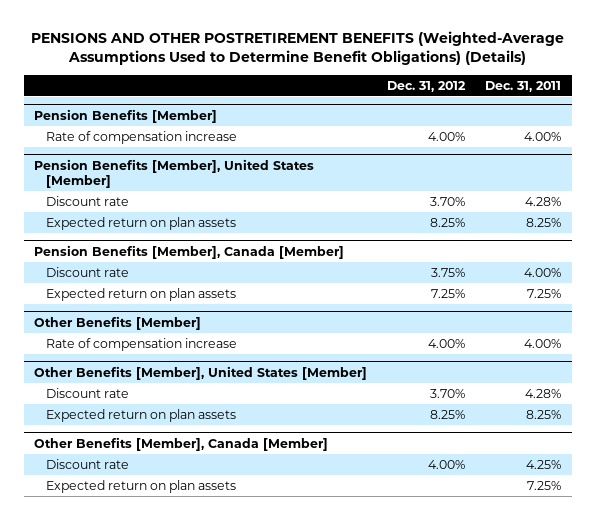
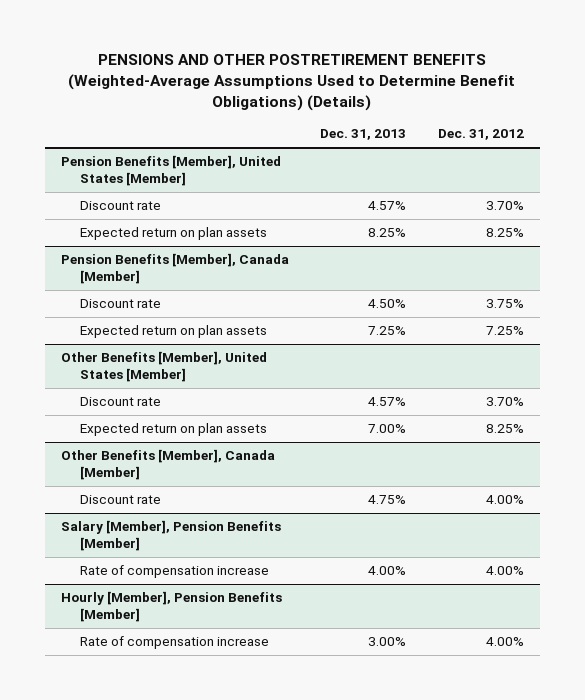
- | Dec. 31, 2012 | Dec. 31, 2011
+ | Dec. 31, 2013 | Dec. 31, 2012
- Pension Benefits [Member]
- Rate of compensation increase | 4.00% | 4.00%
- Other Benefits [Member]
- Rate of compensation increase | 4.00% | 4.00%
@ Other Benefits [Member], Canada [Member]
- Expected return on plan assets | | 7.25%
+ Salary [Member], Pension Benefits [Member]
+ Rate of compensation increase | 4.00% | 4.00%
+ Hourly [Member], Pension Benefits [Member]
+ Rate of compensation increase | 3.00% | 4.00%

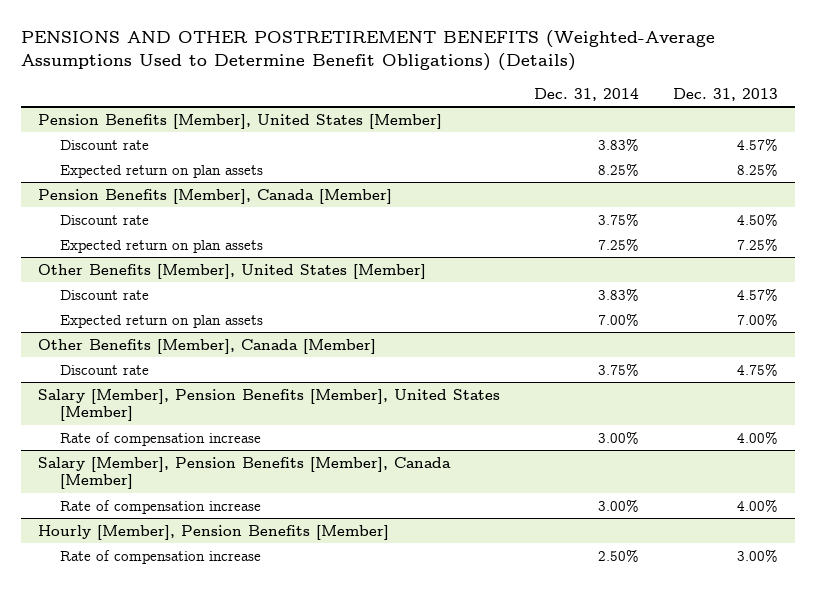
- | Dec. 31, 2013 | Dec. 31, 2012
+ | Dec. 31, 2014 | Dec. 31, 2013
- Salary [Member], Pension Benefits [Member]
+ Salary [Member], Pension Benefits [Member], United States [Member]
+ Salary [Member], Pension Benefits [Member], Canada [Member]
+ Rate of compensation increase | 3.00% | 4.00%

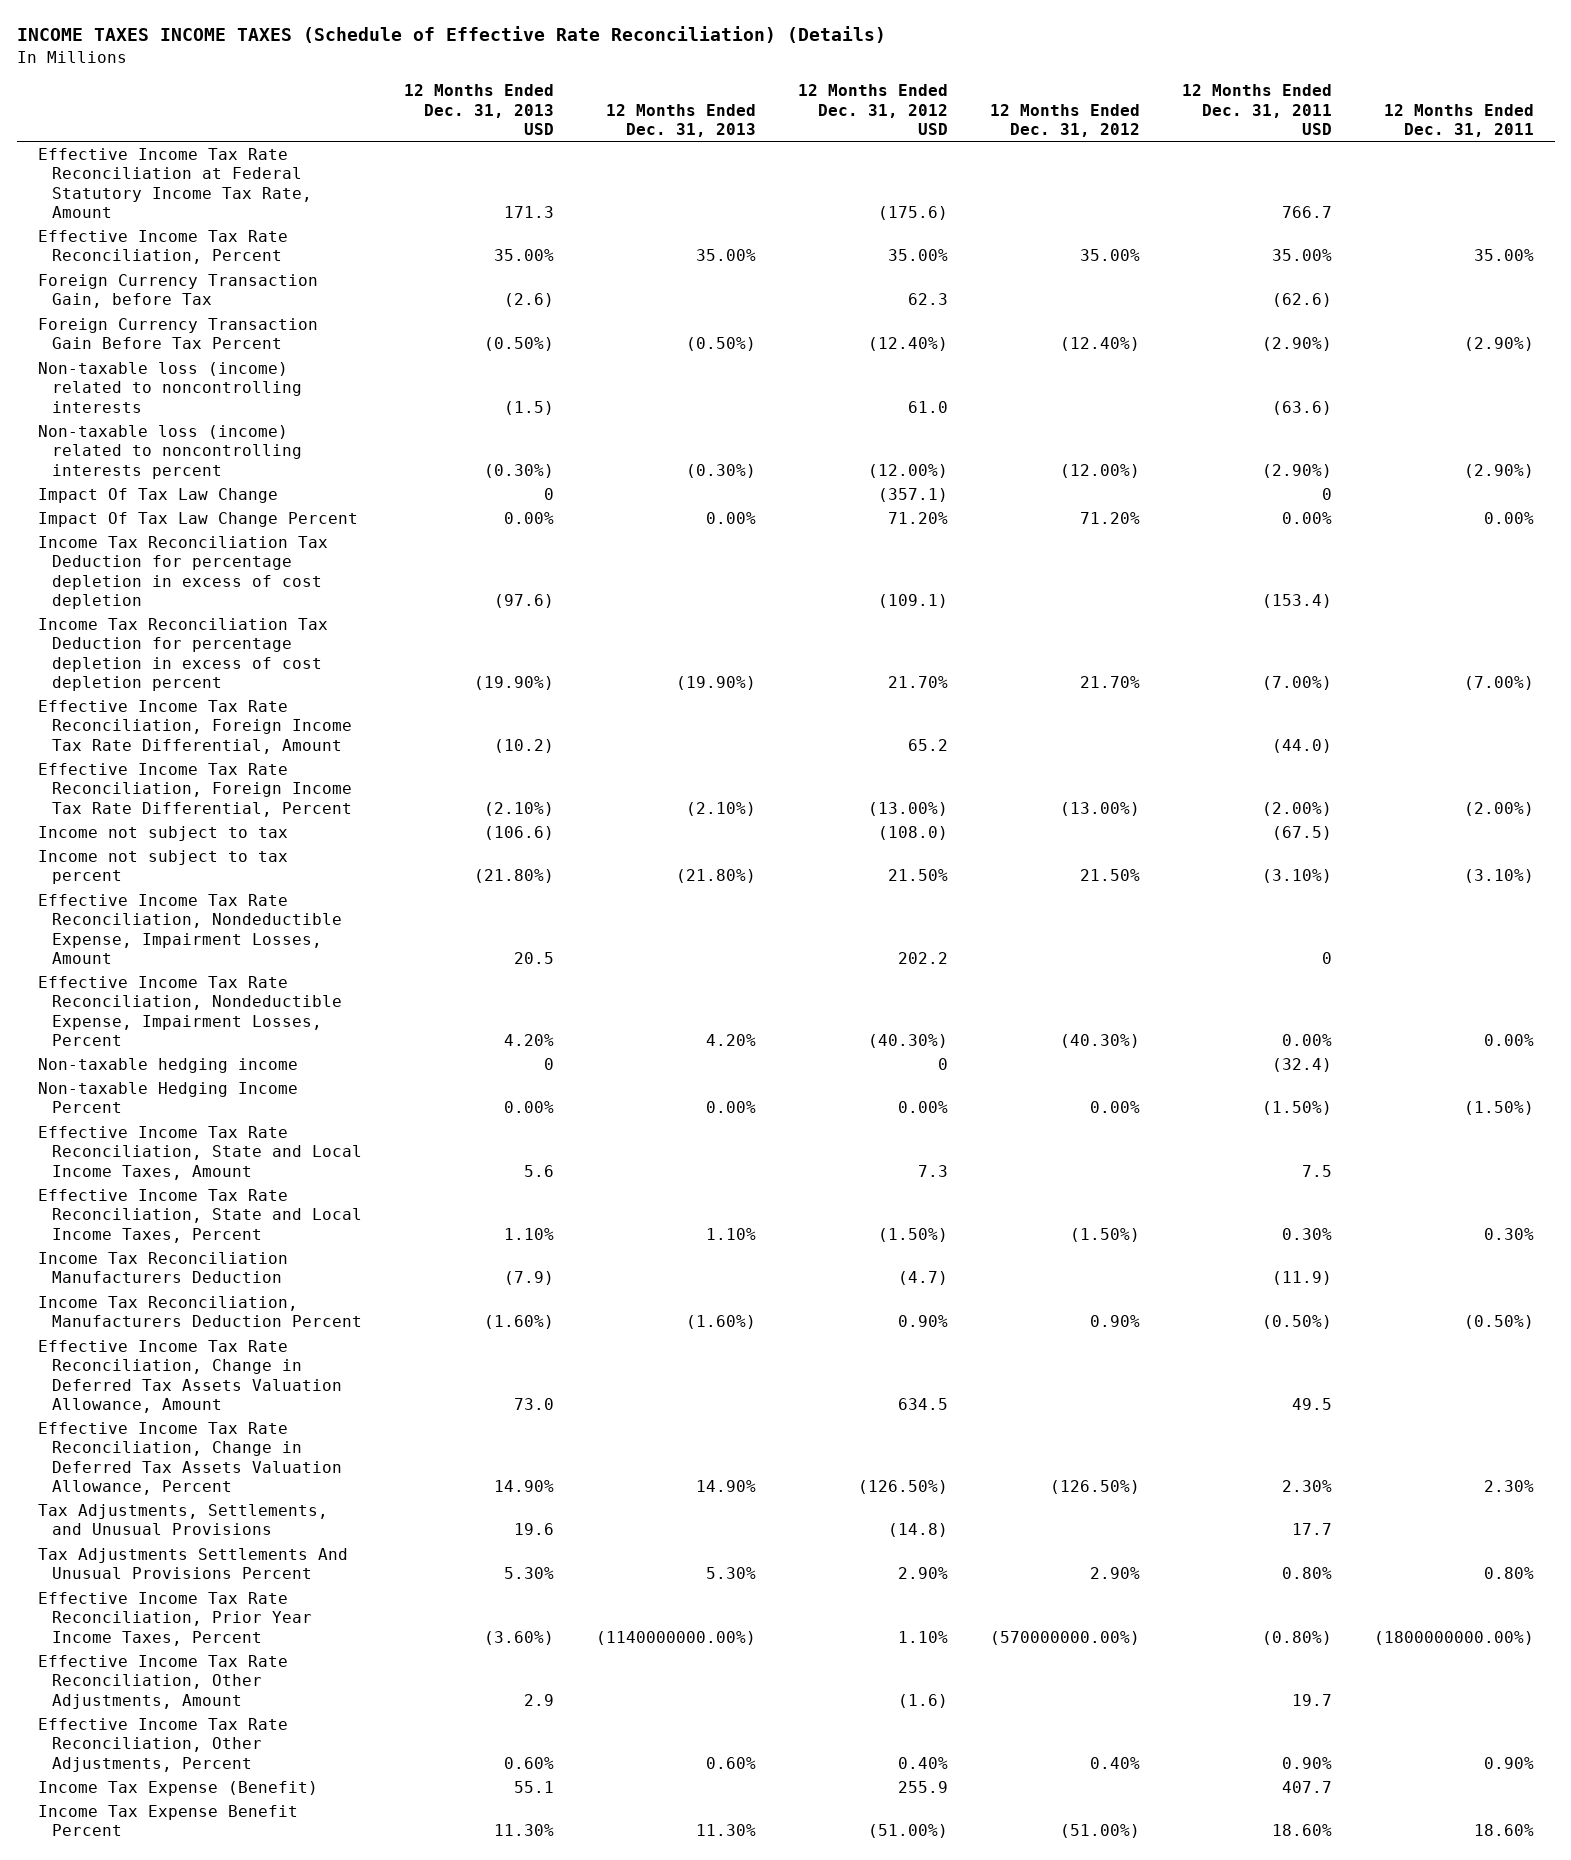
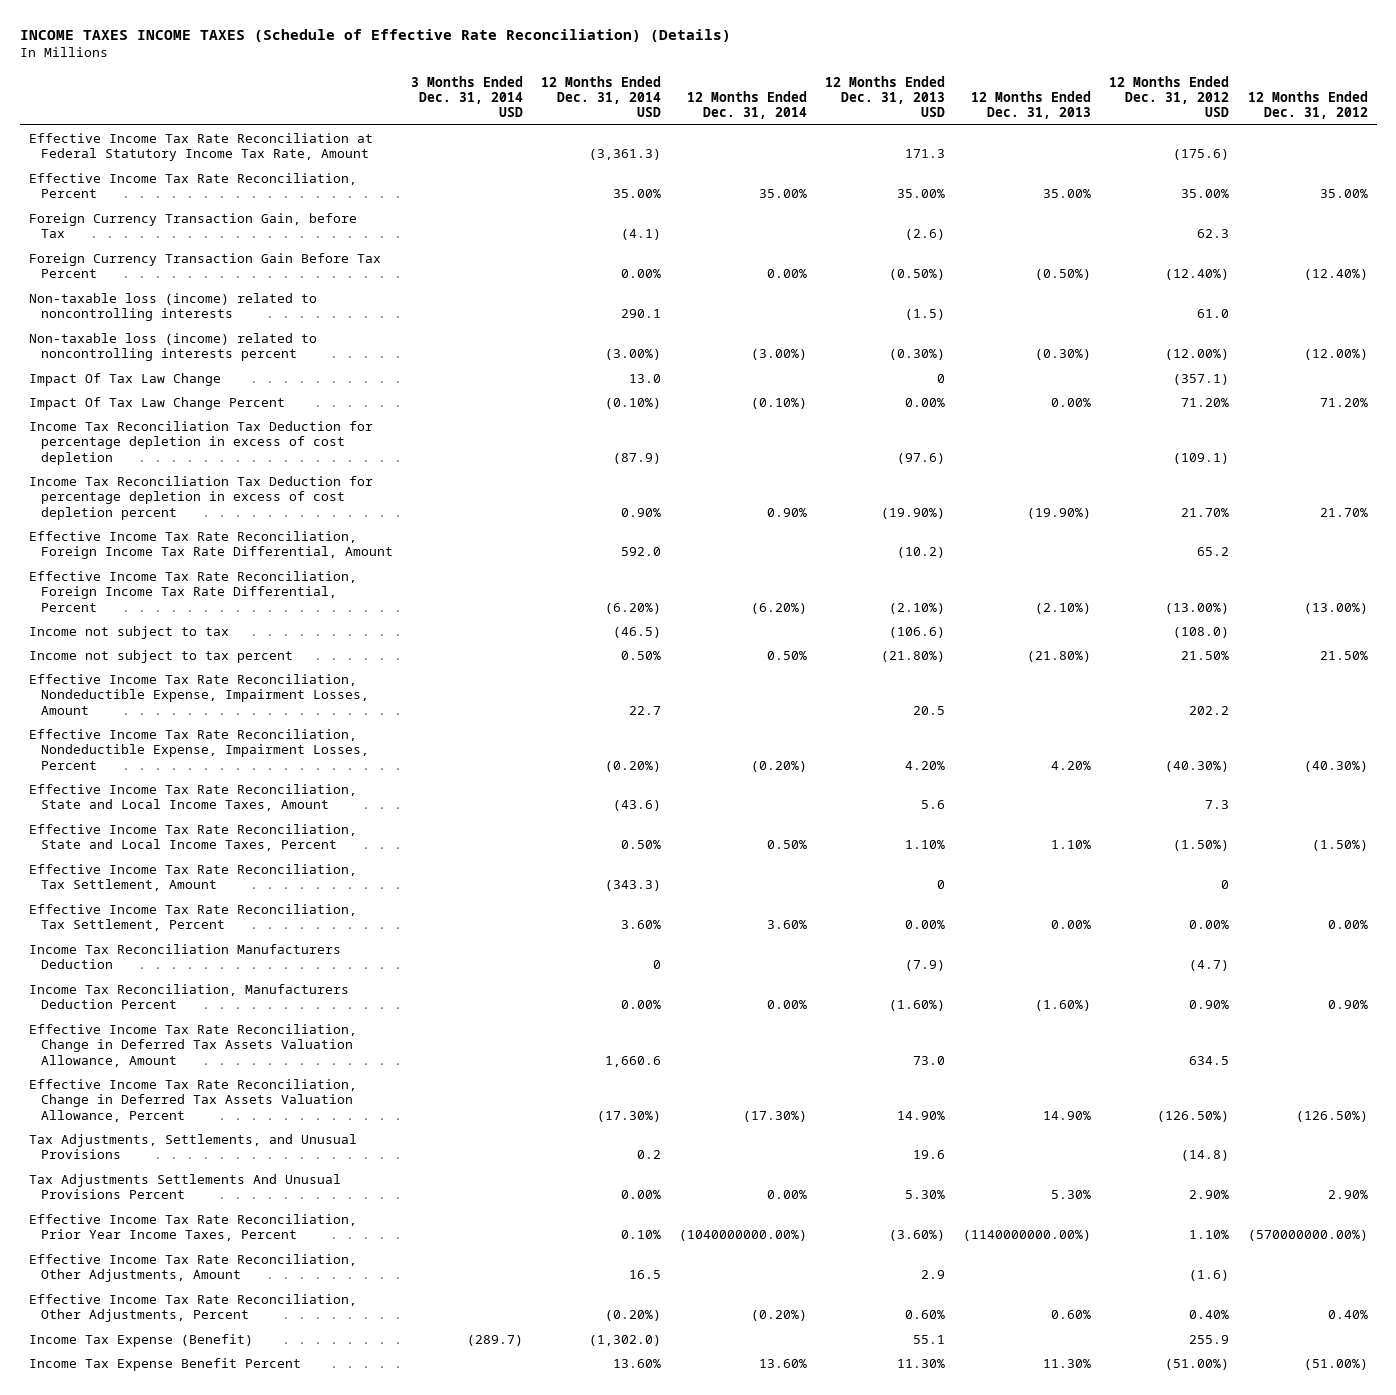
- | 12 Months Ended Dec. 31, 2013 USD | 12 Months Ended Dec. 31, 2013 | 12 Months Ended Dec. 31, 2012 USD | 12 Months Ended Dec. 31, 2012 | 12 Months Ended Dec. 31, 2011 USD | 12 Months Ended Dec. 31, 2011
+ | 3 Months Ended Dec. 31, 2014 USD | 12 Months Ended Dec. 31, 2014 USD | 12 Months Ended Dec. 31, 2014 | 12 Months Ended Dec. 31, 2013 USD | 12 Months Ended Dec. 31, 2013 | 12 Months Ended Dec. 31, 2012 USD | 12 Months Ended Dec. 31, 2012
- Non-taxable hedging income | 0 | | 0 | | (32.4) |
- Non-taxable Hedging Income Percent | 0.00% | 0.00% | 0.00% | 0.00% | (1.50%) | (1.50%)
+ Effective Income Tax Rate Reconciliation, Tax Settlement, Amount | | (343.3) | | 0 | | 0 |
+ Effective Income Tax Rate Reconciliation, Tax Settlement, Percent | | 3.60% | 3.60% | 0.00% | 0.00% | 0.00% | 0.00%

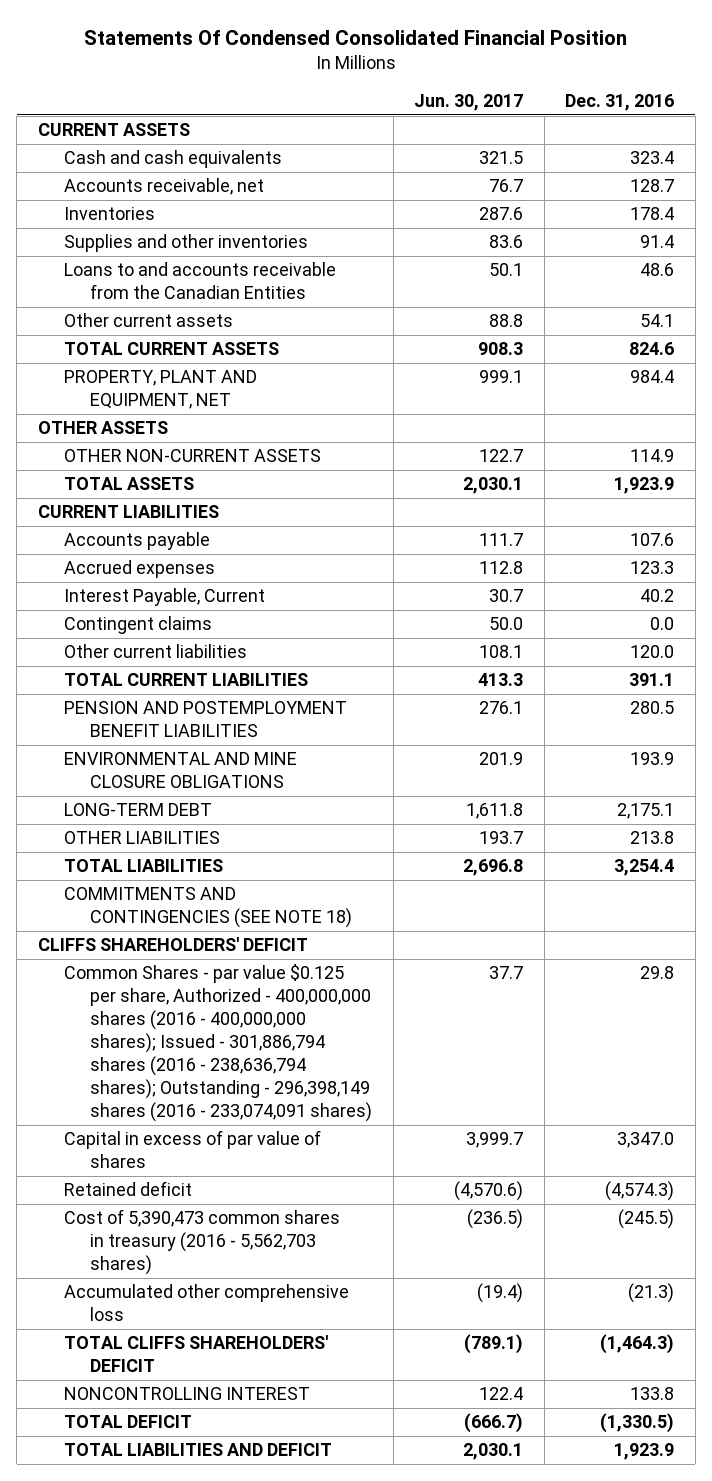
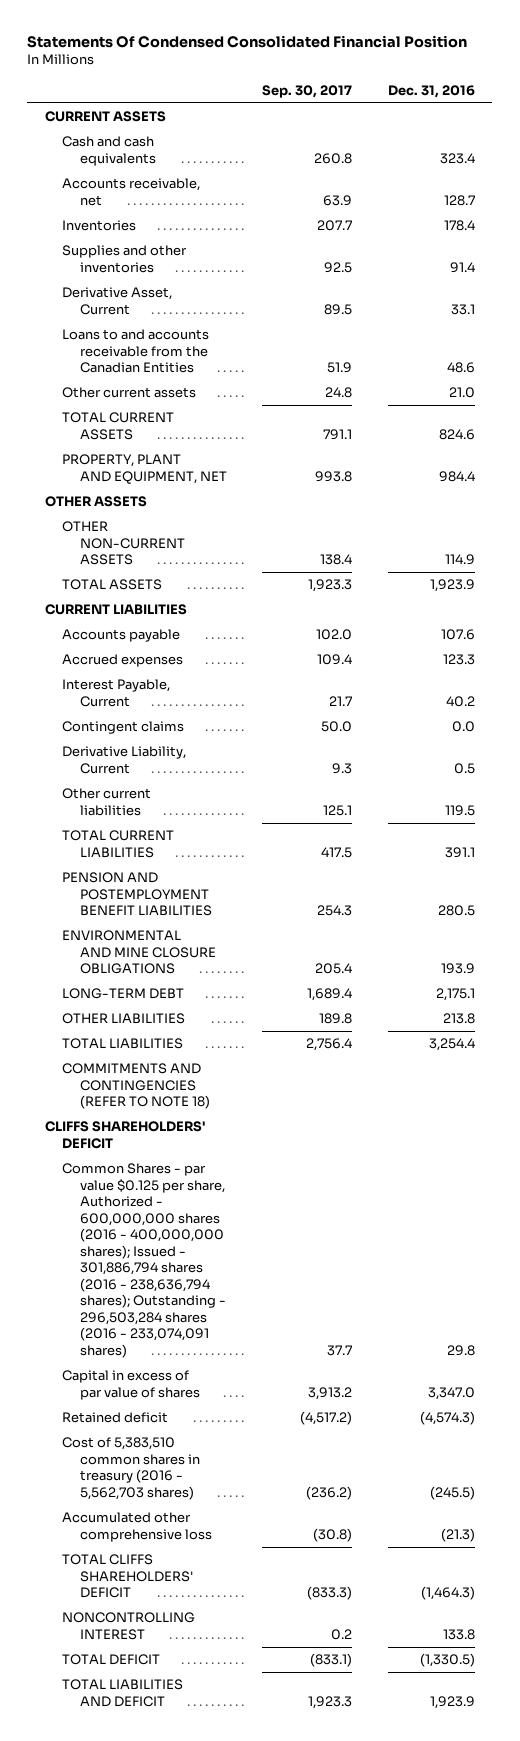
- | Jun. 30, 2017 | Dec. 31, 2016
+ | Sep. 30, 2017 | Dec. 31, 2016
+ Derivative Asset, Current | 89.5 | 33.1
- Other current assets | 88.8 | 54.1
+ Other current assets | 24.8 | 21.0
- Other current liabilities | 108.1 | 120.0
+ Derivative Liability, Current | 9.3 | 0.5
+ Other current liabilities | 125.1 | 119.5
- COMMITMENTS AND CONTINGENCIES (SEE NOTE 18)
+ COMMITMENTS AND CONTINGENCIES (REFER TO NOTE 18)
- Common Shares - par value $0.125 per share, Authorized - 400,000,000 shares (2016 - 400,000,000 shares); Issued - 301,886,794 shares (2016 - 238,636,794 shares); Outstanding - 296,398,149 shares (2016 - 233,074,091 shares) | 37.7 | 29.8
+ Common Shares - par value $0.125 per share, Authorized - 600,000,000 shares (2016 - 400,000,000 shares); Issued - 301,886,794 shares (2016 - 238,636,794 shares); Outstanding - 296,503,284 shares (2016 - 233,074,091 shares) | 37.7 | 29.8
- Cost of 5,390,473 common shares in treasury (2016 - 5,562,703 shares) | (236.5) | (245.5)
+ Cost of 5,383,510 common shares in treasury (2016 - 5,562,703 shares) | (236.2) | (245.5)

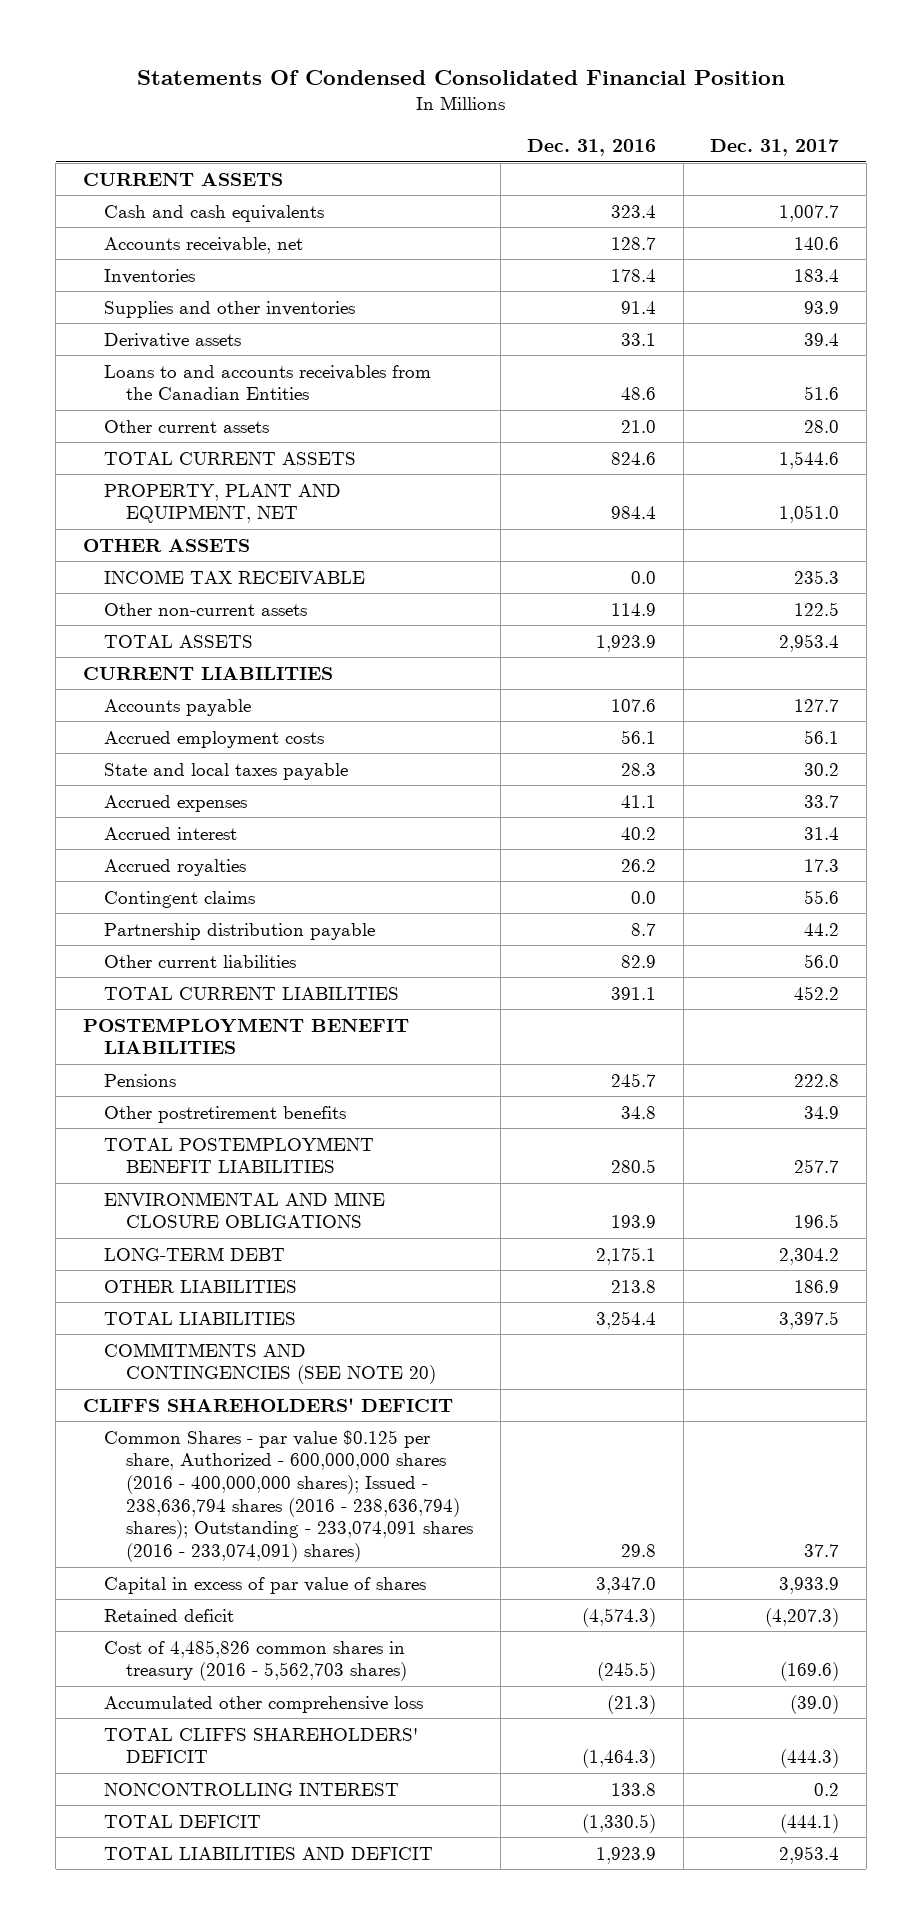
- | Sep. 30, 2017 | Dec. 31, 2016
+ | Dec. 31, 2016 | Dec. 31, 2017
- Derivative Asset, Current | 89.5 | 33.1
- Loans to and accounts receivable from the Canadian Entities | 51.9 | 48.6
+ Derivative assets | 33.1 | 39.4
+ Loans to and accounts receivables from the Canadian Entities | 48.6 | 51.6
- OTHER NON-CURRENT ASSETS | 138.4 | 114.9
+ INCOME TAX RECEIVABLE | 0.0 | 235.3
+ Other non-current assets | 114.9 | 122.5
- Accrued expenses | 109.4 | 123.3
- Interest Payable, Current | 21.7 | 40.2
+ Accrued employment costs | 56.1 | 56.1
+ State and local taxes payable | 28.3 | 30.2
+ Accrued expenses | 41.1 | 33.7
+ Accrued interest | 40.2 | 31.4
+ Accrued royalties | 26.2 | 17.3
- Derivative Liability, Current | 9.3 | 0.5
- Other current liabilities | 125.1 | 119.5
+ Partnership distribution payable | 8.7 | 44.2
+ Other current liabilities | 82.9 | 56.0
- PENSION AND POSTEMPLOYMENT BENEFIT LIABILITIES | 254.3 | 280.5
+ POSTEMPLOYMENT BENEFIT LIABILITIES
+ Pensions | 245.7 | 222.8
+ Other postretirement benefits | 34.8 | 34.9
+ TOTAL POSTEMPLOYMENT BENEFIT LIABILITIES | 280.5 | 257.7
- COMMITMENTS AND CONTINGENCIES (REFER TO NOTE 18)
+ COMMITMENTS AND CONTINGENCIES (SEE NOTE 20)
- Common Shares - par value $0.125 per share, Authorized - 600,000,000 shares (2016 - 400,000,000 shares); Issued - 301,886,794 shares (2016 - 238,636,794 shares); Outstanding - 296,503,284 shares (2016 - 233,074,091 shares) | 37.7 | 29.8
+ Common Shares - par value $0.125 per share, Authorized - 600,000,000 shares (2016 - 400,000,000 shares); Issued - 238,636,794 shares (2016 - 238,636,794) shares); Outstanding - 233,074,091 shares (2016 - 233,074,091) shares) | 29.8 | 37.7
- Cost of 5,383,510 common shares in treasury (2016 - 5,562,703 shares) | (236.2) | (245.5)
+ Cost of 4,485,826 common shares in treasury (2016 - 5,562,703 shares) | (245.5) | (169.6)

